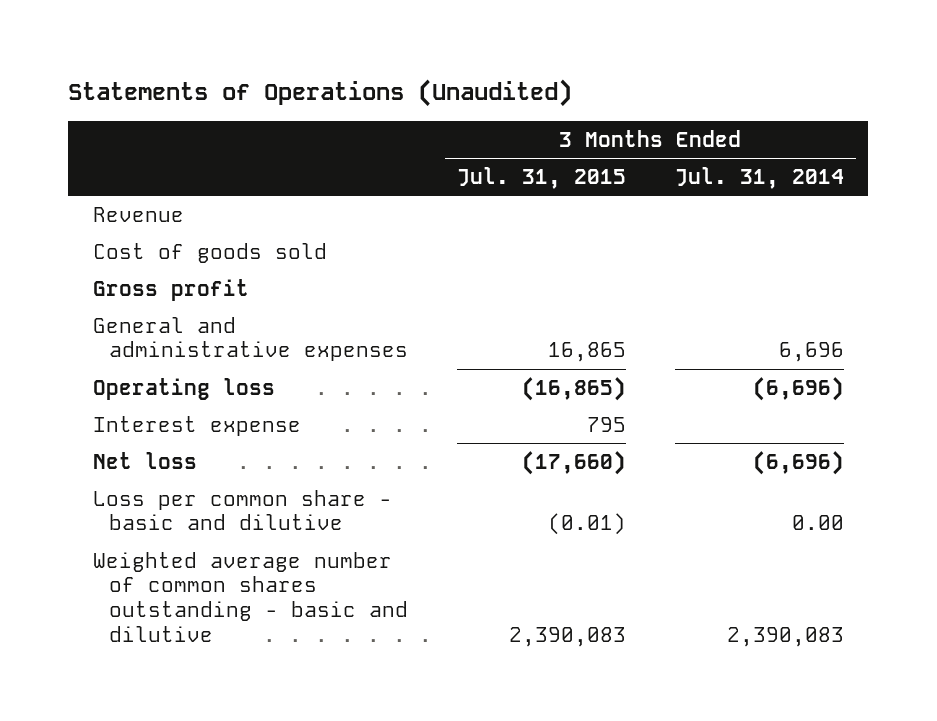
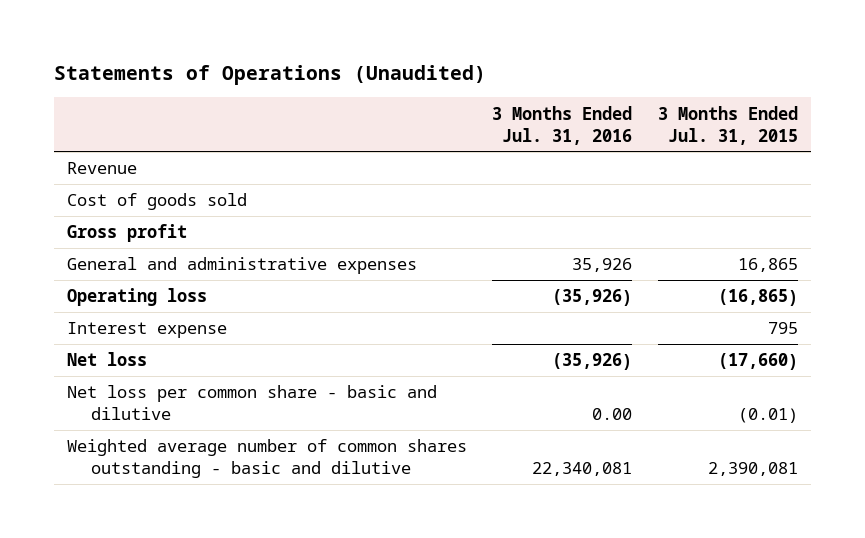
- | 3 Months Ended Jul. 31, 2015 | 3 Months Ended Jul. 31, 2014
+ | 3 Months Ended Jul. 31, 2016 | 3 Months Ended Jul. 31, 2015
- Loss per common share - basic and dilutive | (0.01) | 0.00
- Weighted average number of common shares outstanding - basic and dilutive | 2,390,083 | 2,390,083
+ Net loss per common share - basic and dilutive | 0.00 | (0.01)
+ Weighted average number of common shares outstanding - basic and dilutive | 22,340,081 | 2,390,081

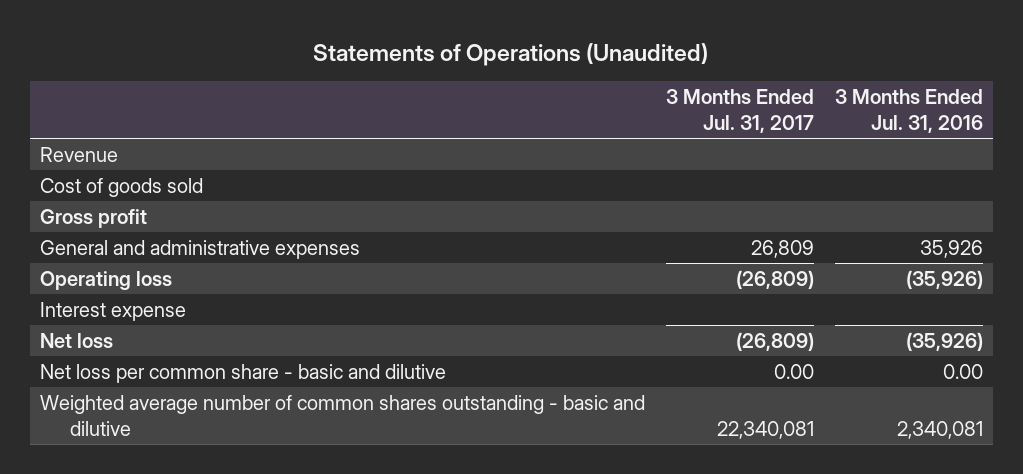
- | 3 Months Ended Jul. 31, 2016 | 3 Months Ended Jul. 31, 2015
+ | 3 Months Ended Jul. 31, 2017 | 3 Months Ended Jul. 31, 2016
- Weighted average number of common shares outstanding - basic and dilutive | 22,340,081 | 2,390,081
+ Weighted average number of common shares outstanding - basic and dilutive | 22,340,081 | 2,340,081

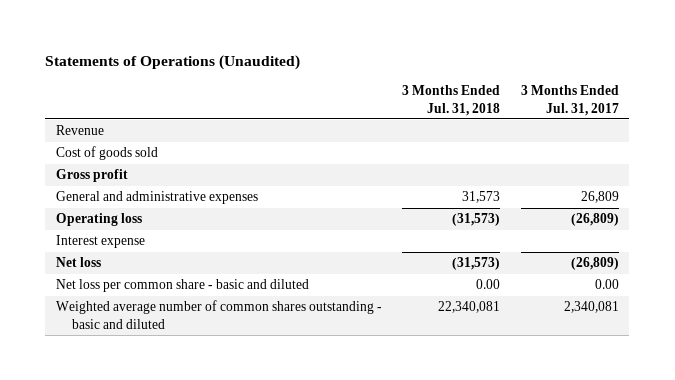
- | 3 Months Ended Jul. 31, 2017 | 3 Months Ended Jul. 31, 2016
+ | 3 Months Ended Jul. 31, 2018 | 3 Months Ended Jul. 31, 2017
- Net loss per common share - basic and dilutive | 0.00 | 0.00
- Weighted average number of common shares outstanding - basic and dilutive | 22,340,081 | 2,340,081
+ Net loss per common share - basic and diluted | 0.00 | 0.00
+ Weighted average number of common shares outstanding - basic and diluted | 22,340,081 | 2,340,081

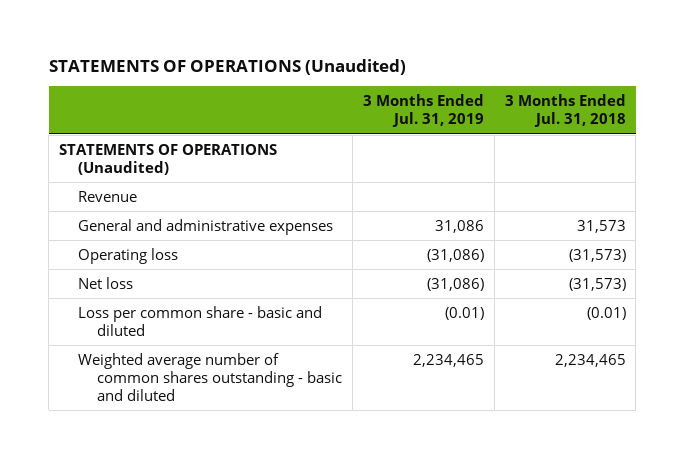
- Statements of Operations (Unaudited)
+ STATEMENTS OF OPERATIONS (Unaudited)
- | 3 Months Ended Jul. 31, 2018 | 3 Months Ended Jul. 31, 2017
+ | 3 Months Ended Jul. 31, 2019 | 3 Months Ended Jul. 31, 2018
+ STATEMENTS OF OPERATIONS (Unaudited)
- Cost of goods sold
- Gross profit
- Interest expense
- Net loss per common share - basic and diluted | 0.00 | 0.00
- Weighted average number of common shares outstanding - basic and diluted | 22,340,081 | 2,340,081
+ Loss per common share - basic and diluted | (0.01) | (0.01)
+ Weighted average number of common shares outstanding - basic and diluted | 2,234,465 | 2,234,465

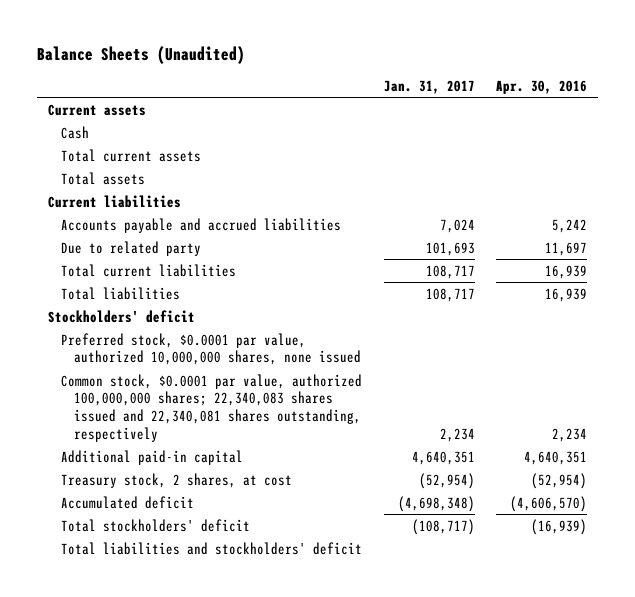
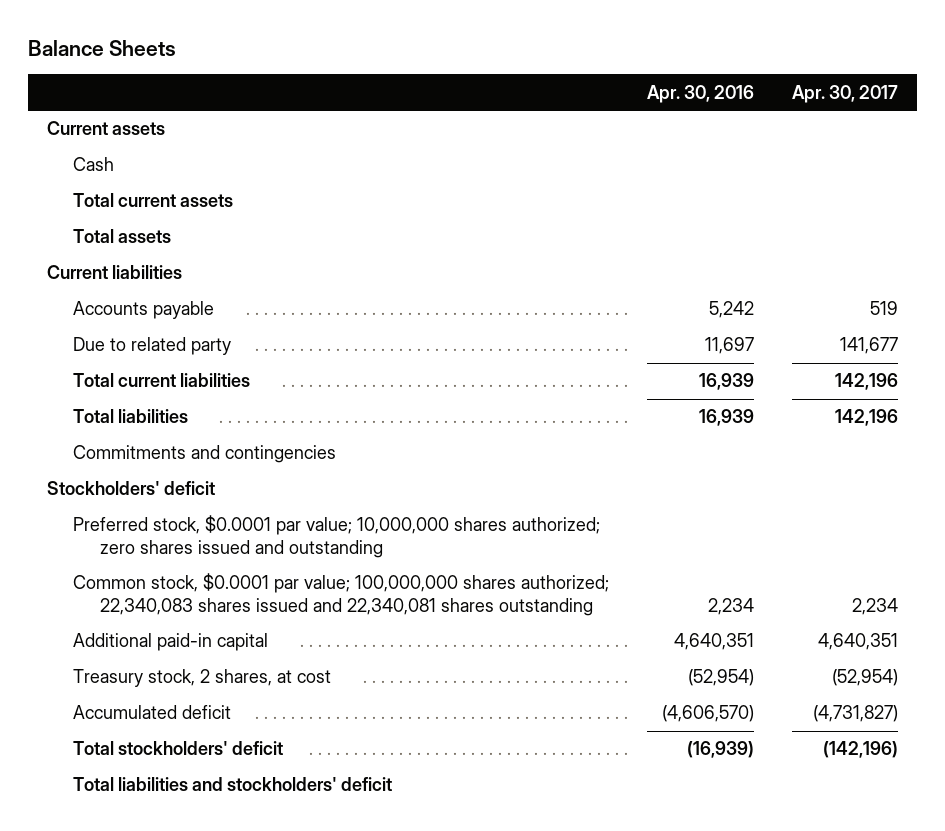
- Balance Sheets (Unaudited)
+ Balance Sheets
- | Jan. 31, 2017 | Apr. 30, 2016
+ | Apr. 30, 2016 | Apr. 30, 2017
- Accounts payable and accrued liabilities | 7,024 | 5,242
+ Accounts payable | 5,242 | 519
+ Commitments and contingencies
- Preferred stock, $0.0001 par value, authorized 10,000,000 shares, none issued
- Common stock, $0.0001 par value, authorized 100,000,000 shares; 22,340,083 shares issued and 22,340,081 shares outstanding, respectively | 2,234 | 2,234
+ Preferred stock, $0.0001 par value; 10,000,000 shares authorized; zero shares issued and outstanding
+ Common stock, $0.0001 par value; 100,000,000 shares authorized; 22,340,083 shares issued and 22,340,081 shares outstanding | 2,234 | 2,234

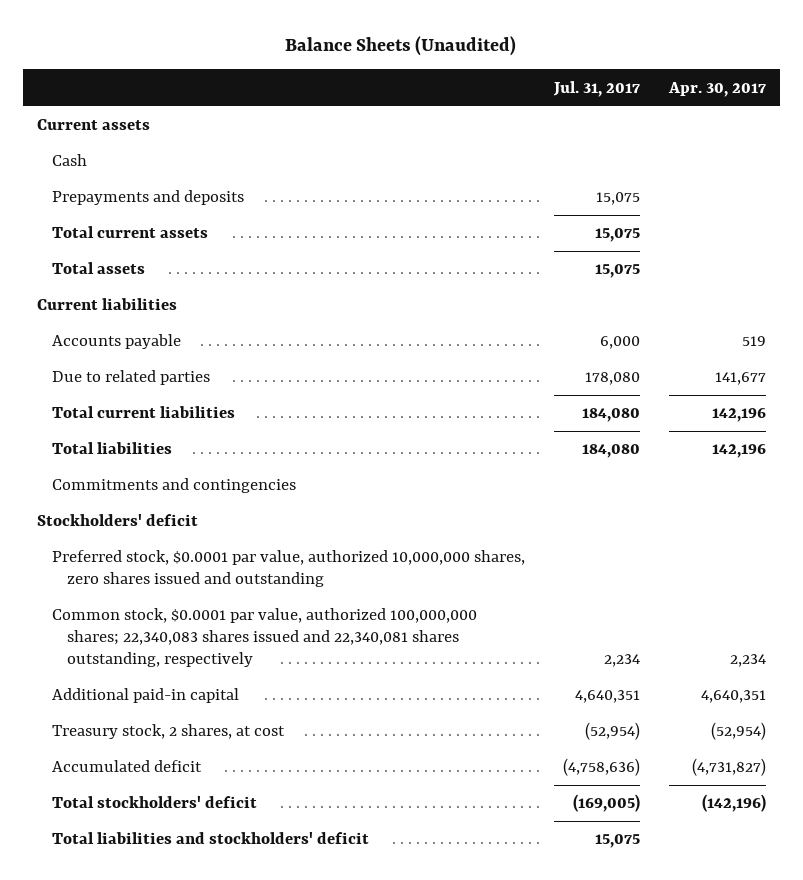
- Balance Sheets
+ Balance Sheets (Unaudited)
- | Apr. 30, 2016 | Apr. 30, 2017
+ | Jul. 31, 2017 | Apr. 30, 2017
+ Prepayments and deposits | 15,075 |
- Due to related party | 11,697 | 141,677
+ Due to related parties | 178,080 | 141,677
- Preferred stock, $0.0001 par value; 10,000,000 shares authorized; zero shares issued and outstanding
- Common stock, $0.0001 par value; 100,000,000 shares authorized; 22,340,083 shares issued and 22,340,081 shares outstanding | 2,234 | 2,234
+ Preferred stock, $0.0001 par value, authorized 10,000,000 shares, zero shares issued and outstanding
+ Common stock, $0.0001 par value, authorized 100,000,000 shares; 22,340,083 shares issued and 22,340,081 shares outstanding, respectively | 2,234 | 2,234

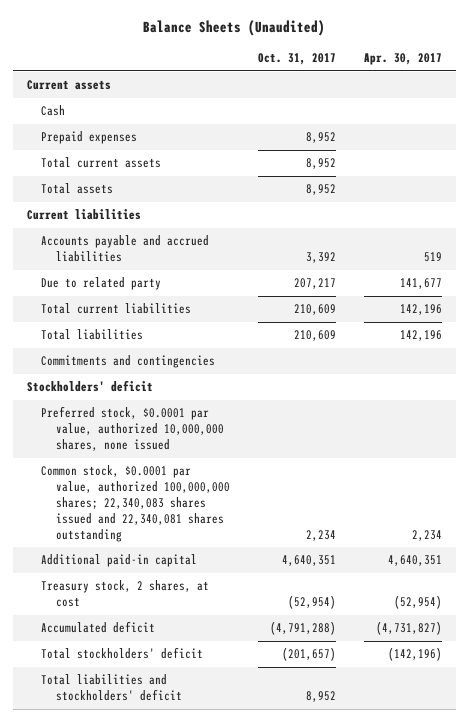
- | Jul. 31, 2017 | Apr. 30, 2017
+ | Oct. 31, 2017 | Apr. 30, 2017
- Prepayments and deposits | 15,075 |
+ Prepaid expenses | 8,952 |
- Accounts payable | 6,000 | 519
- Due to related parties | 178,080 | 141,677
+ Accounts payable and accrued liabilities | 3,392 | 519
+ Due to related party | 207,217 | 141,677
- Preferred stock, $0.0001 par value, authorized 10,000,000 shares, zero shares issued and outstanding
- Common stock, $0.0001 par value, authorized 100,000,000 shares; 22,340,083 shares issued and 22,340,081 shares outstanding, respectively | 2,234 | 2,234
+ Preferred stock, $0.0001 par value, authorized 10,000,000 shares, none issued
+ Common stock, $0.0001 par value, authorized 100,000,000 shares; 22,340,083 shares issued and 22,340,081 shares outstanding | 2,234 | 2,234

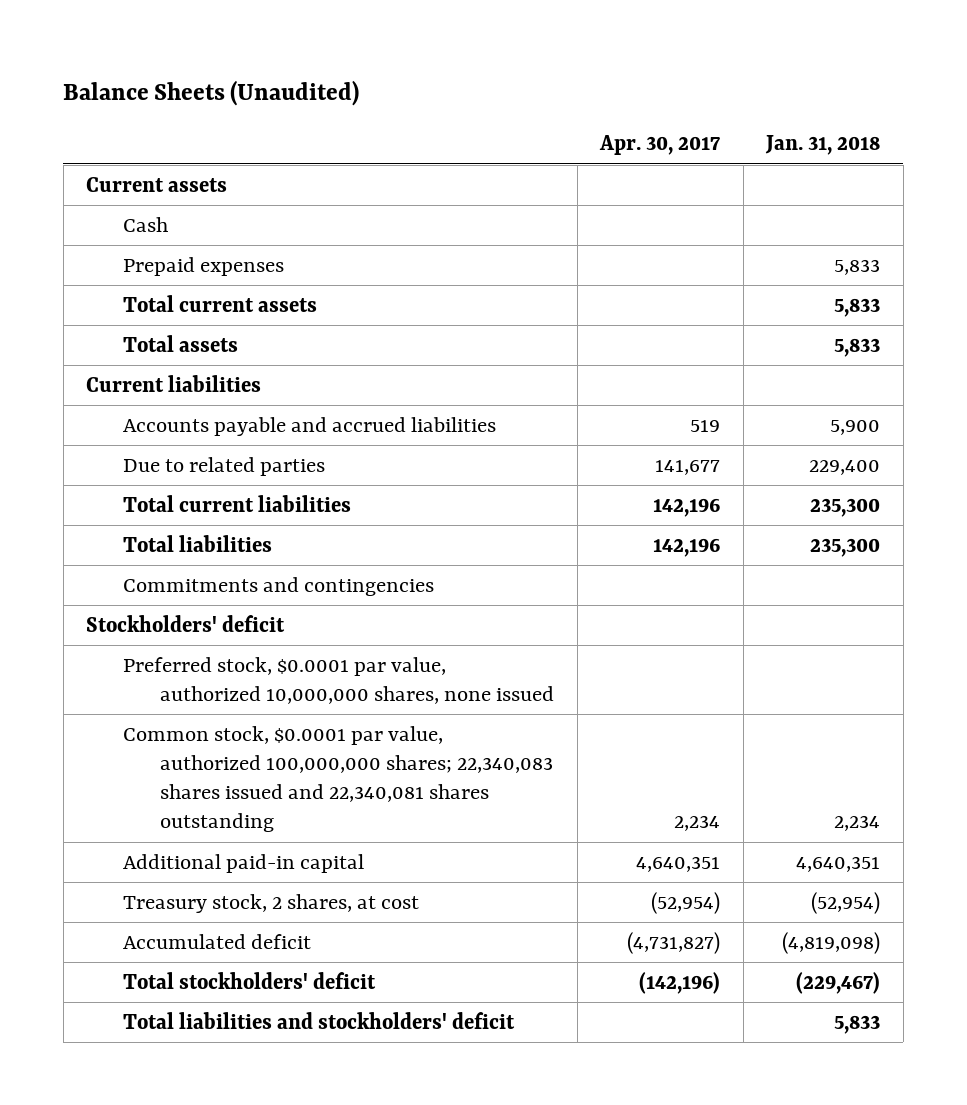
- | Oct. 31, 2017 | Apr. 30, 2017
+ | Apr. 30, 2017 | Jan. 31, 2018
- Due to related party | 207,217 | 141,677
+ Due to related parties | 141,677 | 229,400

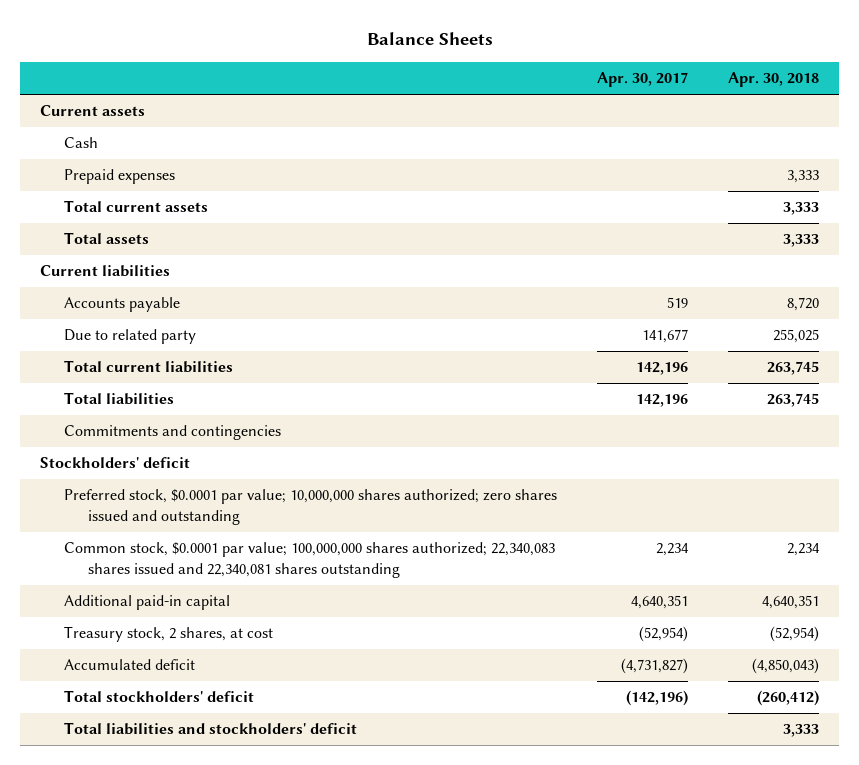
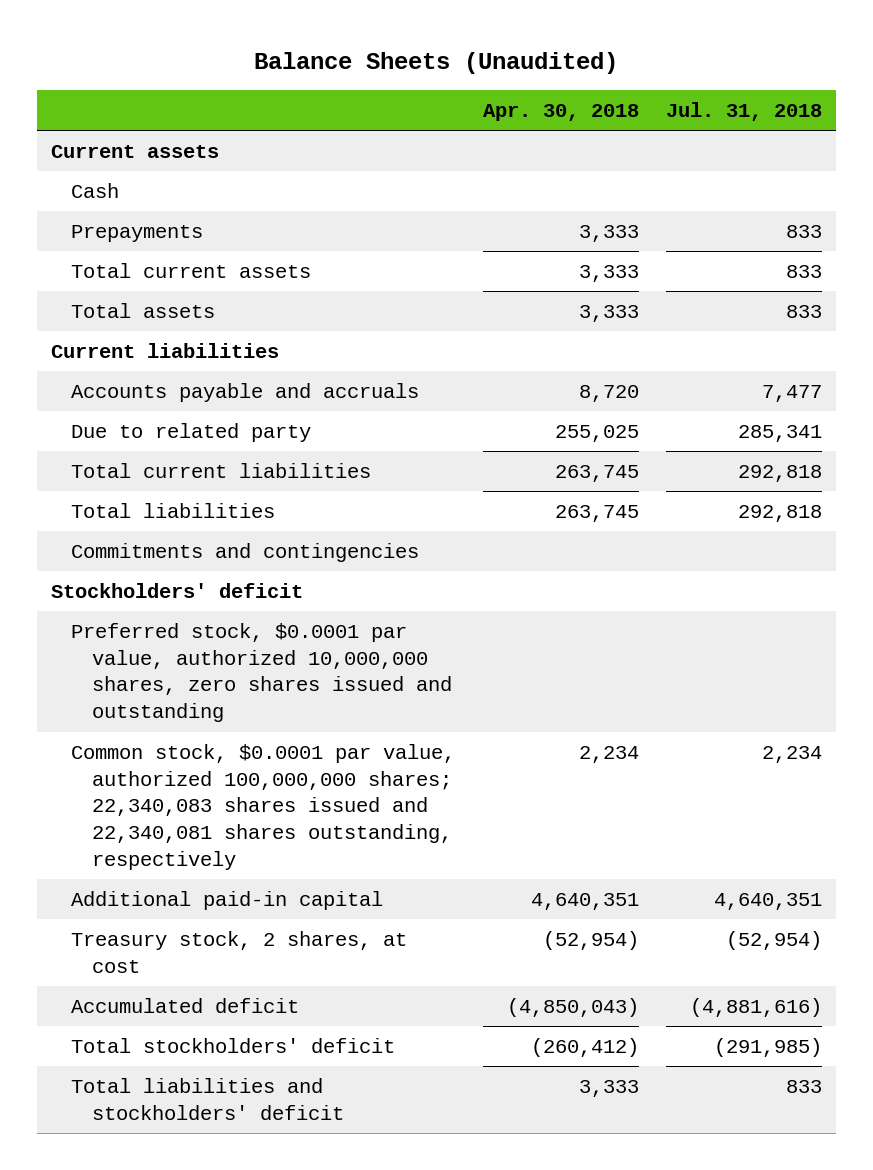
- Balance Sheets
+ Balance Sheets (Unaudited)
- | Apr. 30, 2017 | Apr. 30, 2018
+ | Apr. 30, 2018 | Jul. 31, 2018
- Prepaid expenses | | 3,333
+ Prepayments | 3,333 | 833
- Accounts payable | 519 | 8,720
+ Accounts payable and accruals | 8,720 | 7,477
- Preferred stock, $0.0001 par value; 10,000,000 shares authorized; zero shares issued and outstanding
- Common stock, $0.0001 par value; 100,000,000 shares authorized; 22,340,083 shares issued and 22,340,081 shares outstanding | 2,234 | 2,234
+ Preferred stock, $0.0001 par value, authorized 10,000,000 shares, zero shares issued and outstanding
+ Common stock, $0.0001 par value, authorized 100,000,000 shares; 22,340,083 shares issued and 22,340,081 shares outstanding, respectively | 2,234 | 2,234

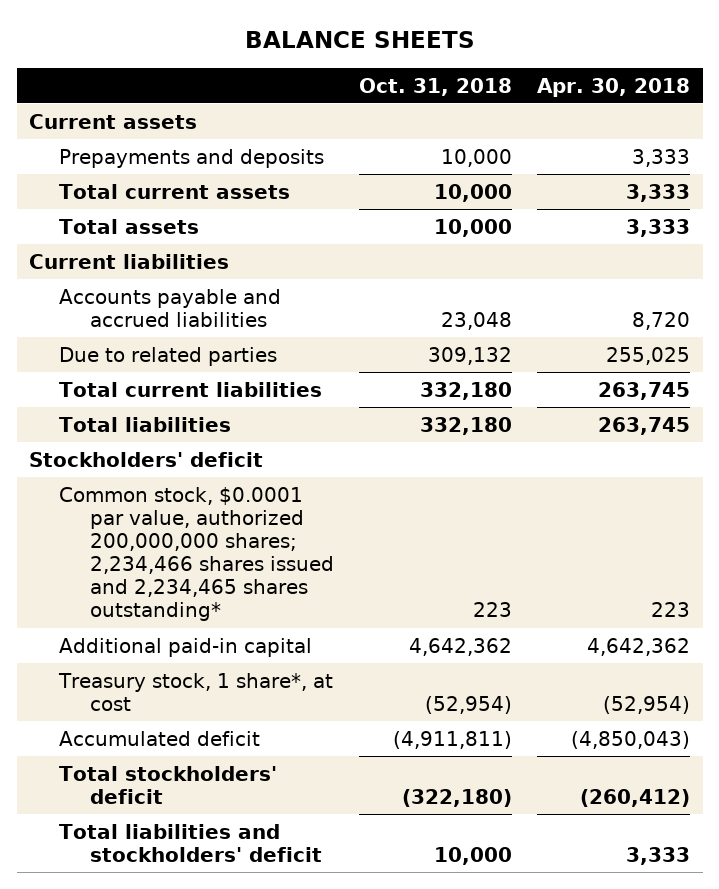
- Balance Sheets (Unaudited)
+ BALANCE SHEETS
- | Apr. 30, 2018 | Jul. 31, 2018
+ | Oct. 31, 2018 | Apr. 30, 2018
- Cash
- Prepayments | 3,333 | 833
+ Prepayments and deposits | 10,000 | 3,333
- Accounts payable and accruals | 8,720 | 7,477
- Due to related party | 255,025 | 285,341
+ Accounts payable and accrued liabilities | 23,048 | 8,720
+ Due to related parties | 309,132 | 255,025
- Commitments and contingencies
- Preferred stock, $0.0001 par value, authorized 10,000,000 shares, zero shares issued and outstanding
- Common stock, $0.0001 par value, authorized 100,000,000 shares; 22,340,083 shares issued and 22,340,081 shares outstanding, respectively | 2,234 | 2,234
- Additional paid-in capital | 4,640,351 | 4,640,351
- Treasury stock, 2 shares, at cost | (52,954) | (52,954)
+ Common stock, $0.0001 par value, authorized 200,000,000 shares; 2,234,466 shares issued and 2,234,465 shares outstanding* | 223 | 223
+ Additional paid-in capital | 4,642,362 | 4,642,362
+ Treasury stock, 1 share*, at cost | (52,954) | (52,954)

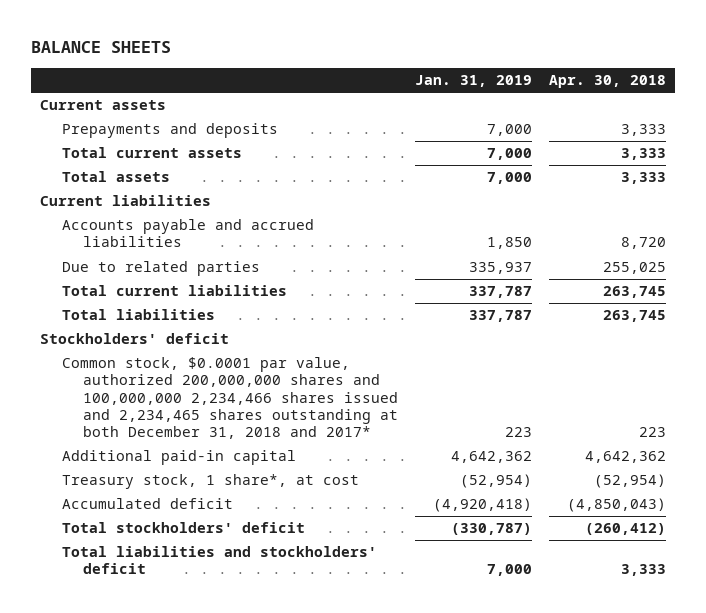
- | Oct. 31, 2018 | Apr. 30, 2018
+ | Jan. 31, 2019 | Apr. 30, 2018
- Common stock, $0.0001 par value, authorized 200,000,000 shares; 2,234,466 shares issued and 2,234,465 shares outstanding* | 223 | 223
+ Common stock, $0.0001 par value, authorized 200,000,000 shares and 100,000,000 2,234,466 shares issued and 2,234,465 shares outstanding at both December 31, 2018 and 2017* | 223 | 223

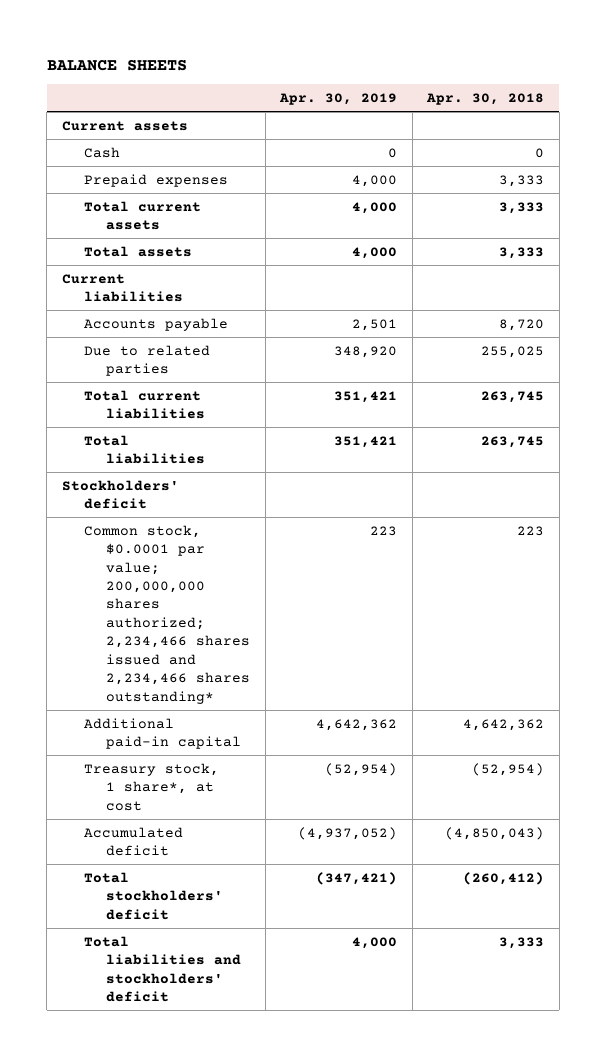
- | Jan. 31, 2019 | Apr. 30, 2018
+ | Apr. 30, 2019 | Apr. 30, 2018
- Prepayments and deposits | 7,000 | 3,333
+ Cash | 0 | 0
+ Prepaid expenses | 4,000 | 3,333
- Accounts payable and accrued liabilities | 1,850 | 8,720
+ Accounts payable | 2,501 | 8,720
- Common stock, $0.0001 par value, authorized 200,000,000 shares and 100,000,000 2,234,466 shares issued and 2,234,465 shares outstanding at both December 31, 2018 and 2017* | 223 | 223
+ Common stock, $0.0001 par value; 200,000,000 shares authorized; 2,234,466 shares issued and 2,234,466 shares outstanding* | 223 | 223

